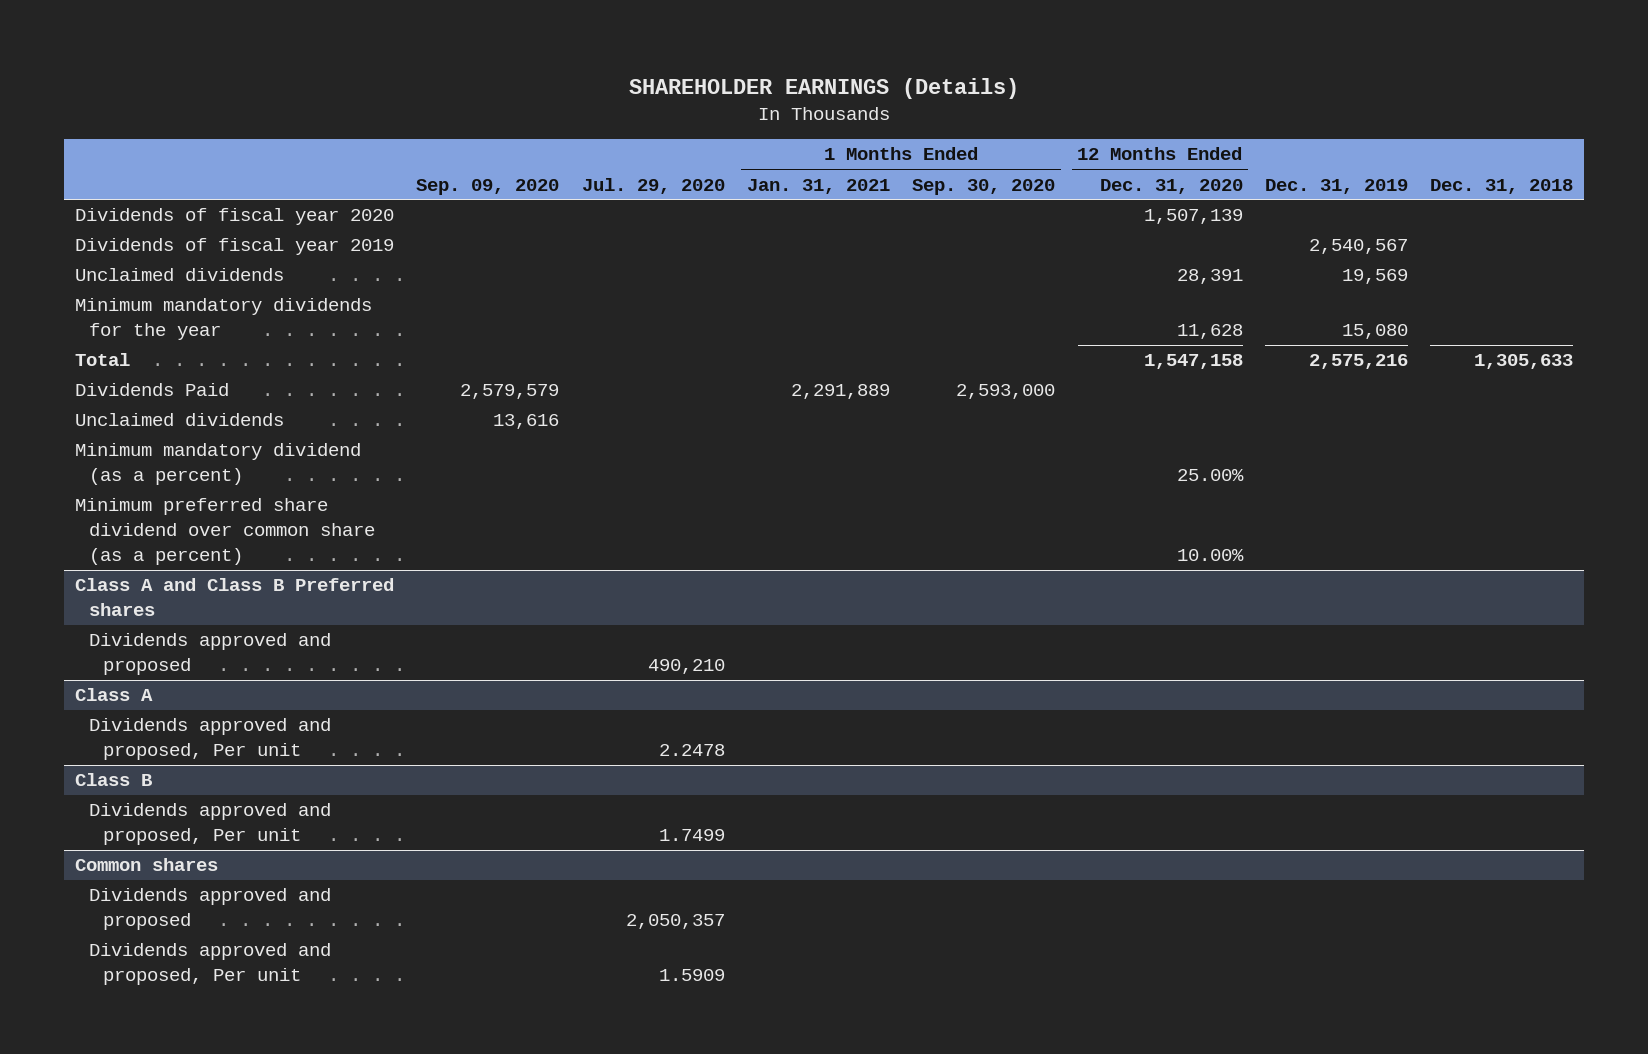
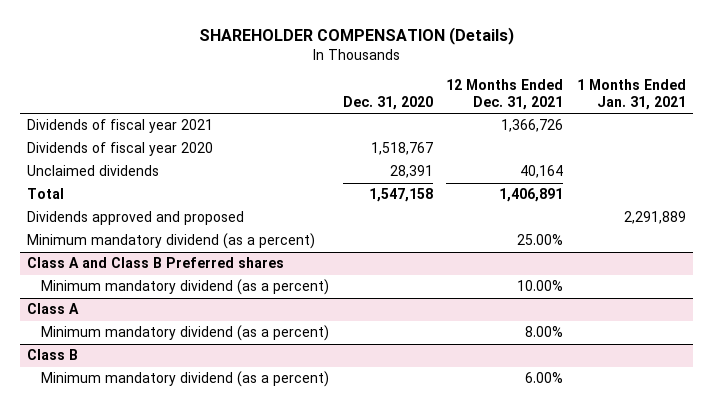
- SHAREHOLDER EARNINGS (Details)
+ SHAREHOLDER COMPENSATION (Details)
- | Sep. 09, 2020 | Jul. 29, 2020 | 1 Months Ended Jan. 31, 2021 | 1 Months Ended Sep. 30, 2020 | 12 Months Ended Dec. 31, 2020 | Dec. 31, 2019 | Dec. 31, 2018
+ | Dec. 31, 2020 | 12 Months Ended Dec. 31, 2021 | 1 Months Ended Jan. 31, 2021
+ Dividends of fiscal year 2021 | | 1,366,726 |
- Dividends of fiscal year 2019 | | | | | | 2,540,567 |
- Minimum mandatory dividends for the year | | | | | 11,628 | 15,080 |
- Dividends Paid | 2,579,579 | | 2,291,889 | 2,593,000 | | |
- Unclaimed dividends | 13,616 | | | | | |
+ Dividends approved and proposed | | | 2,291,889
- Minimum preferred share dividend over common share (as a percent) | | | | | 10.00% | |
@ Class A and Class B Preferred shares
- Dividends approved and proposed | | 490,210 | | | | |
+ Minimum mandatory dividend (as a percent) | | 10.00% |
@ Class A
- Dividends approved and proposed, Per unit | | 2.2478 | | | | |
+ Minimum mandatory dividend (as a percent) | | 8.00% |
@ Class B
- Dividends approved and proposed, Per unit | | 1.7499 | | | | |
- Common shares
- Dividends approved and proposed | | 2,050,357 | | | | |
- Dividends approved and proposed, Per unit | | 1.5909 | | | | |
@ Class B
+ Minimum mandatory dividend (as a percent) | | 6.00% |

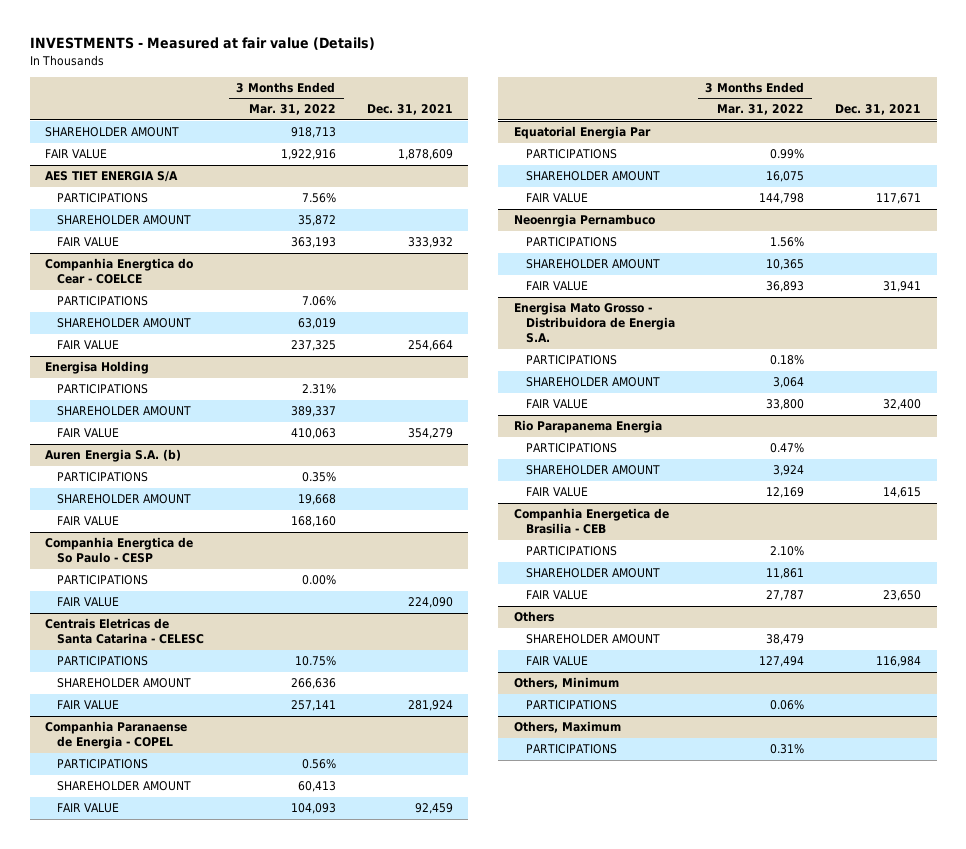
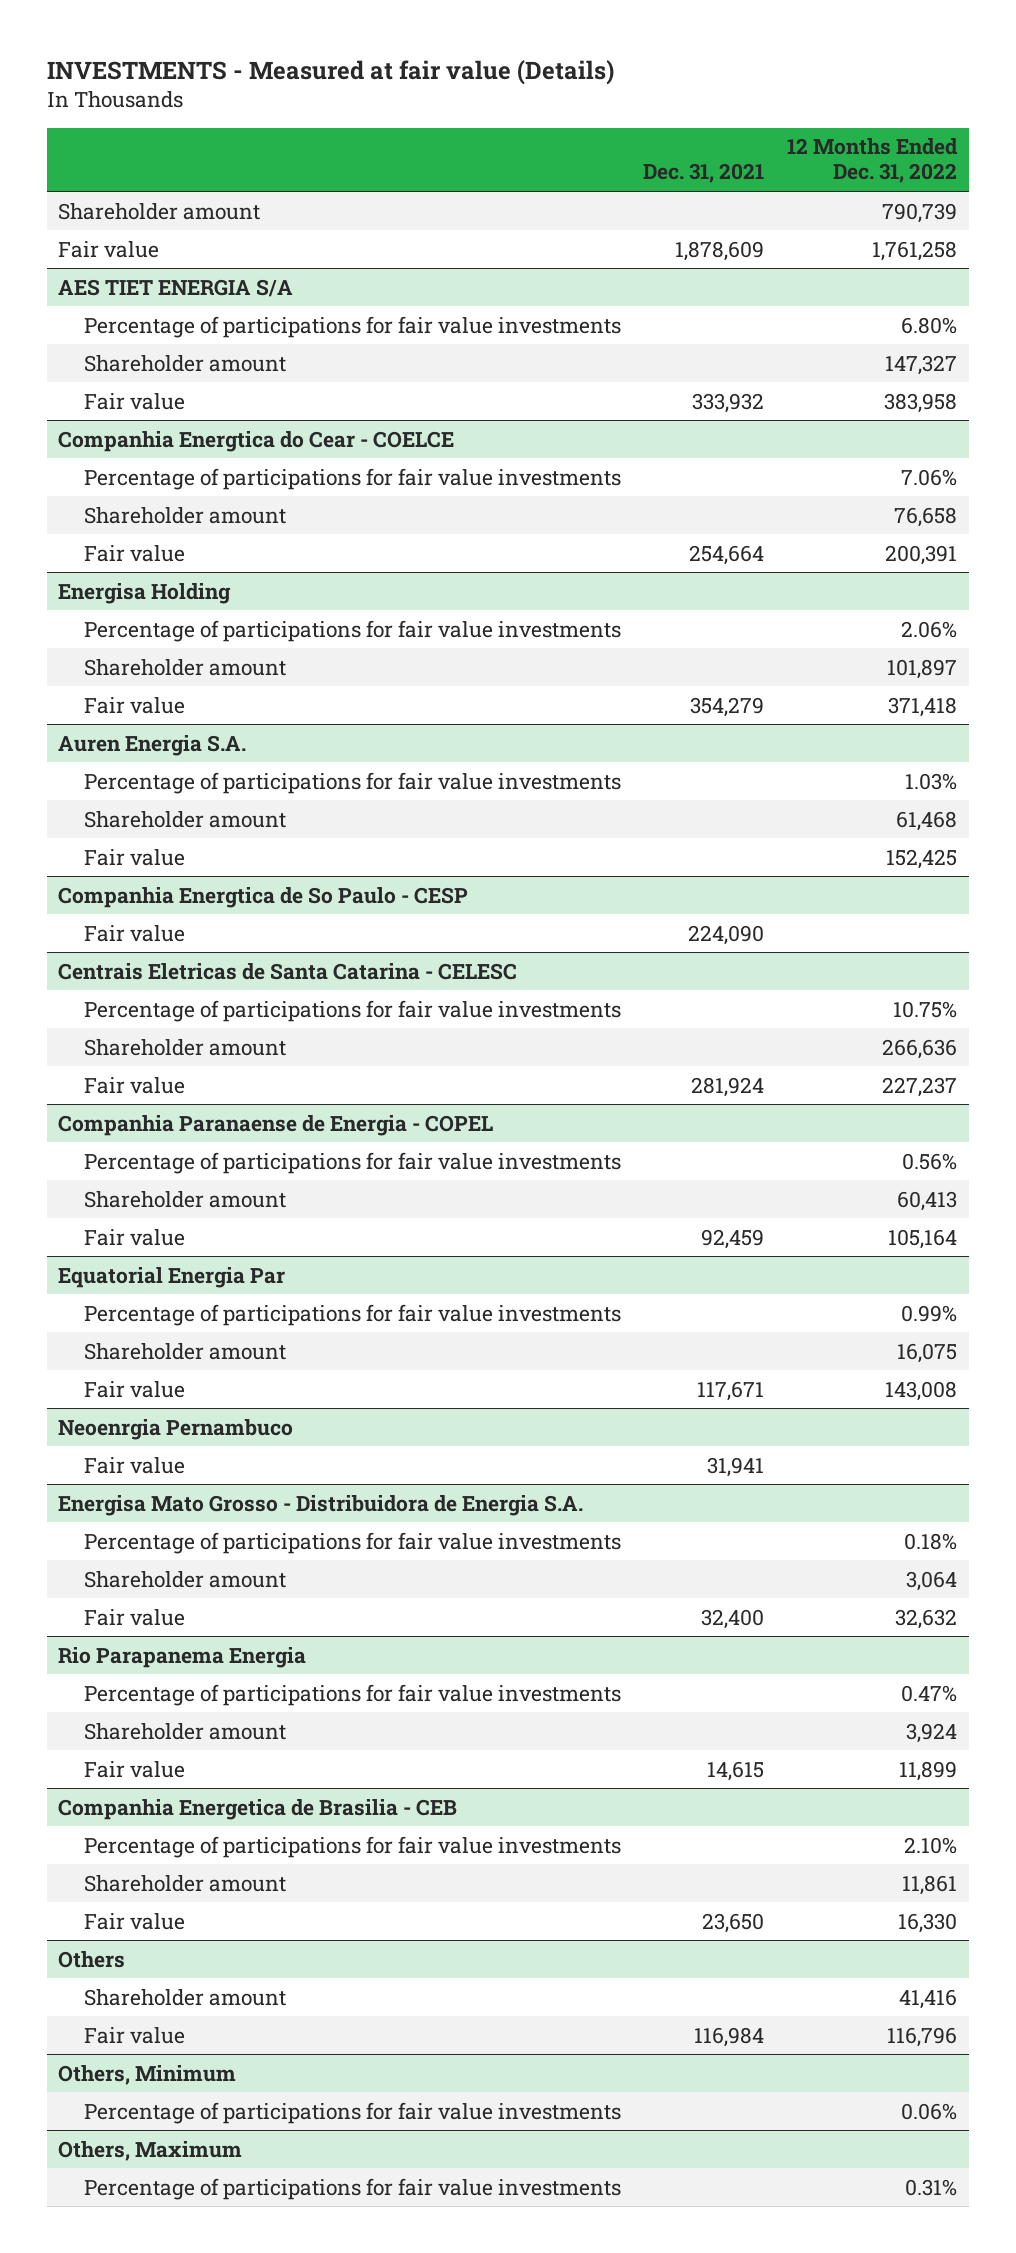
- | 3 Months Ended Mar. 31, 2022 | Dec. 31, 2021
+ | Dec. 31, 2021 | 12 Months Ended Dec. 31, 2022
- SHAREHOLDER AMOUNT | 918,713 |
- FAIR VALUE | 1,922,916 | 1,878,609
+ Shareholder amount | | 790,739
+ Fair value | 1,878,609 | 1,761,258
@ AES TIET ENERGIA S/A
- PARTICIPATIONS | 7.56% |
- SHAREHOLDER AMOUNT | 35,872 |
- FAIR VALUE | 363,193 | 333,932
+ Percentage of participations for fair value investments | | 6.80%
+ Shareholder amount | | 147,327
+ Fair value | 333,932 | 383,958
@ Companhia Energtica do Cear - COELCE
- PARTICIPATIONS | 7.06% |
- SHAREHOLDER AMOUNT | 63,019 |
- FAIR VALUE | 237,325 | 254,664
+ Percentage of participations for fair value investments | | 7.06%
+ Shareholder amount | | 76,658
+ Fair value | 254,664 | 200,391
@ Energisa Holding
- PARTICIPATIONS | 2.31% |
- SHAREHOLDER AMOUNT | 389,337 |
- FAIR VALUE | 410,063 | 354,279
- Auren Energia S.A. (b)
- PARTICIPATIONS | 0.35% |
- SHAREHOLDER AMOUNT | 19,668 |
- FAIR VALUE | 168,160 |
@ Energisa Holding
+ Percentage of participations for fair value investments | | 2.06%
+ Shareholder amount | | 101,897
+ Fair value | 354,279 | 371,418
+ Auren Energia S.A.
+ Percentage of participations for fair value investments | | 1.03%
+ Shareholder amount | | 61,468
+ Fair value | | 152,425
@ Companhia Energtica de So Paulo - CESP
- PARTICIPATIONS | 0.00% |
- FAIR VALUE | | 224,090
+ Fair value | 224,090 |
@ Centrais Eletricas de Santa Catarina - CELESC
- PARTICIPATIONS | 10.75% |
- SHAREHOLDER AMOUNT | 266,636 |
- FAIR VALUE | 257,141 | 281,924
+ Percentage of participations for fair value investments | | 10.75%
+ Shareholder amount | | 266,636
+ Fair value | 281,924 | 227,237
@ Companhia Paranaense de Energia - COPEL
- PARTICIPATIONS | 0.56% |
- SHAREHOLDER AMOUNT | 60,413 |
- FAIR VALUE | 104,093 | 92,459
+ Percentage of participations for fair value investments | | 0.56%
+ Shareholder amount | | 60,413
+ Fair value | 92,459 | 105,164
@ Equatorial Energia Par
- PARTICIPATIONS | 0.99% |
- SHAREHOLDER AMOUNT | 16,075 |
- FAIR VALUE | 144,798 | 117,671
+ Percentage of participations for fair value investments | | 0.99%
+ Shareholder amount | | 16,075
+ Fair value | 117,671 | 143,008
@ Neoenrgia Pernambuco
- PARTICIPATIONS | 1.56% |
- SHAREHOLDER AMOUNT | 10,365 |
- FAIR VALUE | 36,893 | 31,941
+ Fair value | 31,941 |
@ Energisa Mato Grosso - Distribuidora de Energia S.A.
- PARTICIPATIONS | 0.18% |
- SHAREHOLDER AMOUNT | 3,064 |
- FAIR VALUE | 33,800 | 32,400
+ Percentage of participations for fair value investments | | 0.18%
+ Shareholder amount | | 3,064
+ Fair value | 32,400 | 32,632
@ Rio Parapanema Energia
- PARTICIPATIONS | 0.47% |
- SHAREHOLDER AMOUNT | 3,924 |
- FAIR VALUE | 12,169 | 14,615
+ Percentage of participations for fair value investments | | 0.47%
+ Shareholder amount | | 3,924
+ Fair value | 14,615 | 11,899
@ Companhia Energetica de Brasilia - CEB
- PARTICIPATIONS | 2.10% |
- SHAREHOLDER AMOUNT | 11,861 |
- FAIR VALUE | 27,787 | 23,650
+ Percentage of participations for fair value investments | | 2.10%
+ Shareholder amount | | 11,861
+ Fair value | 23,650 | 16,330
@ Others
- SHAREHOLDER AMOUNT | 38,479 |
- FAIR VALUE | 127,494 | 116,984
+ Shareholder amount | | 41,416
+ Fair value | 116,984 | 116,796
@ Others, Minimum
- PARTICIPATIONS | 0.06% |
+ Percentage of participations for fair value investments | | 0.06%
@ Others, Maximum
- PARTICIPATIONS | 0.31% |
+ Percentage of participations for fair value investments | | 0.31%

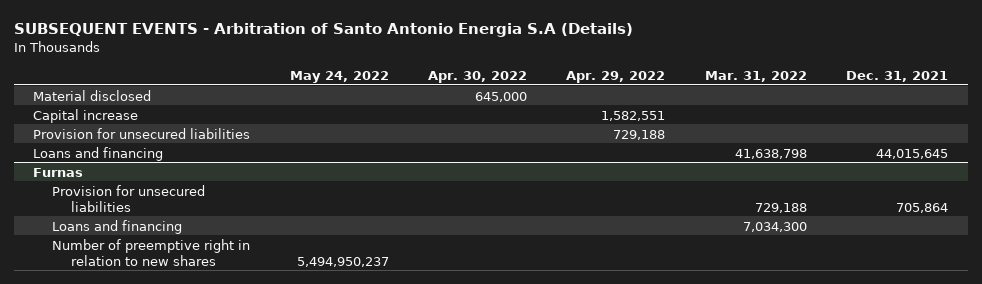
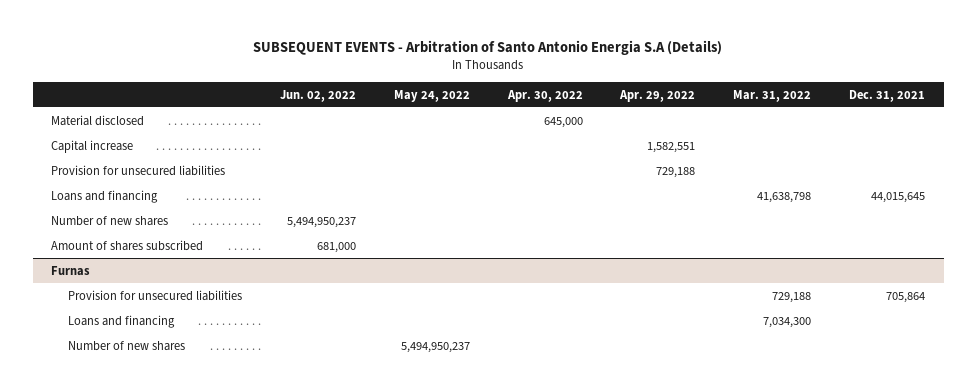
- | May 24, 2022 | Apr. 30, 2022 | Apr. 29, 2022 | Mar. 31, 2022 | Dec. 31, 2021
+ | Jun. 02, 2022 | May 24, 2022 | Apr. 30, 2022 | Apr. 29, 2022 | Mar. 31, 2022 | Dec. 31, 2021
+ Number of new shares | 5,494,950,237 | | | | |
+ Amount of shares subscribed | 681,000 | | | | |
@ Furnas
- Number of preemptive right in relation to new shares | 5,494,950,237 | | | |
+ Number of new shares | | 5,494,950,237 | | | |

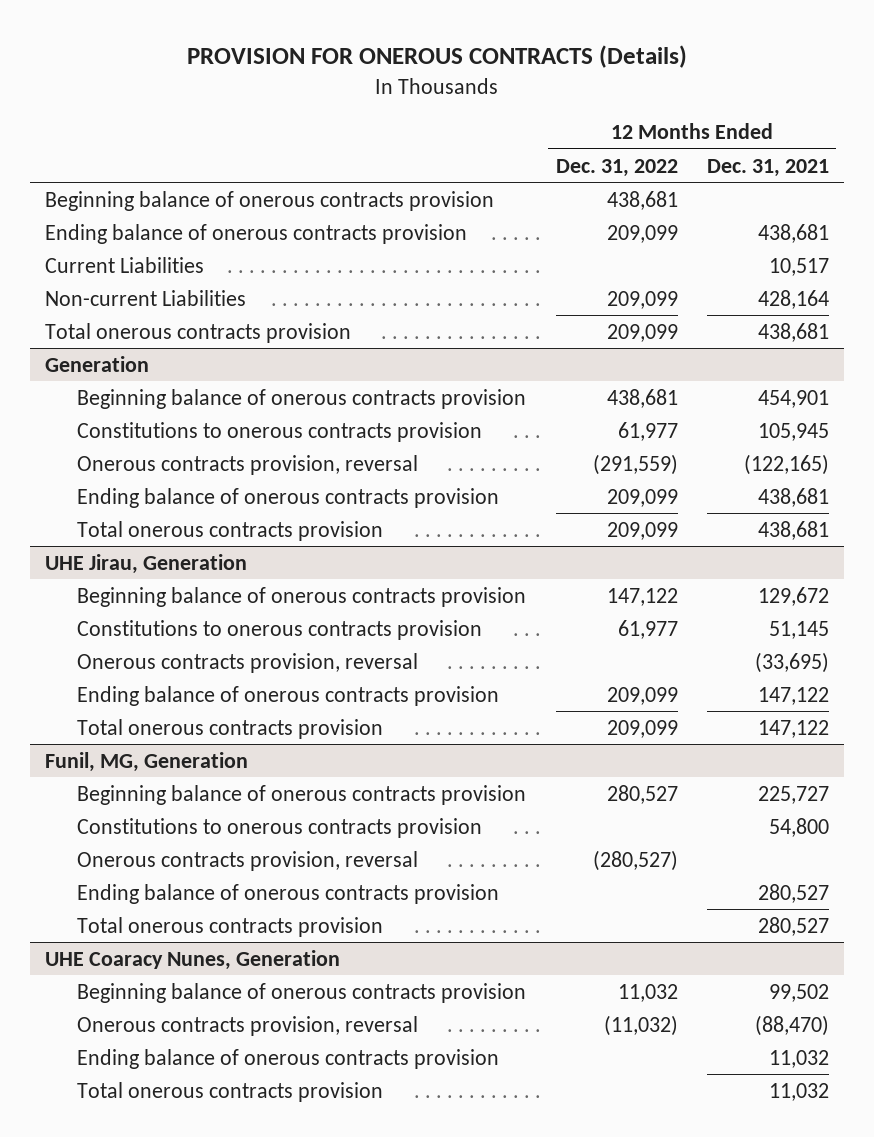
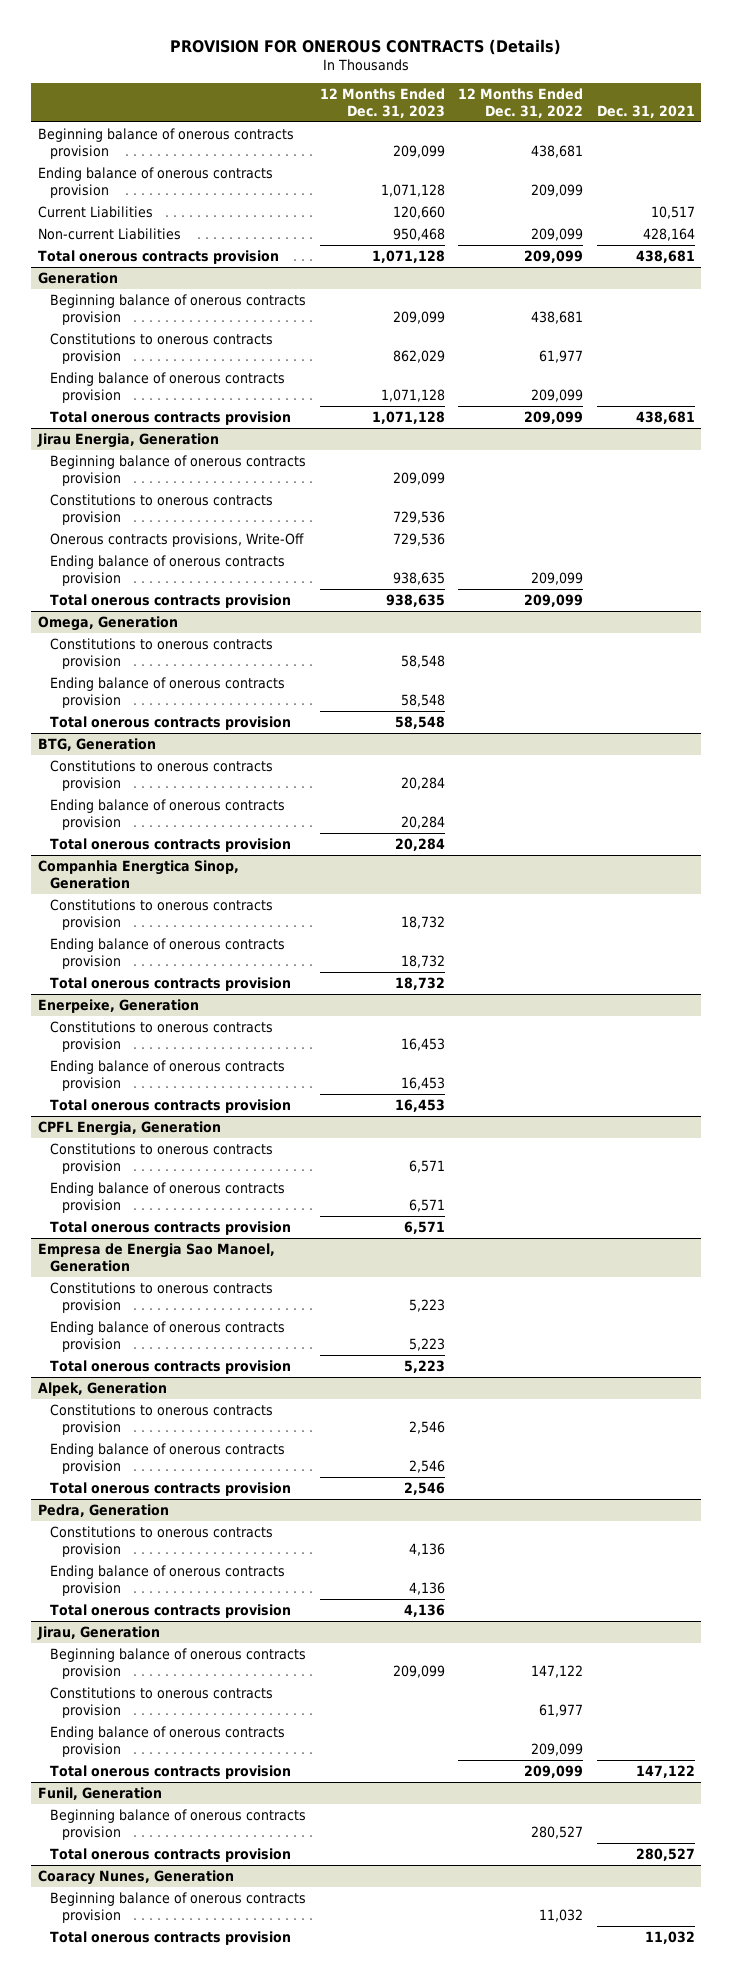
- | 12 Months Ended Dec. 31, 2022 | 12 Months Ended Dec. 31, 2021
+ | 12 Months Ended Dec. 31, 2023 | 12 Months Ended Dec. 31, 2022 | Dec. 31, 2021
@ Generation
- Onerous contracts provision, reversal | (291,559) | (122,165)
- UHE Jirau, Generation
+ Jirau Energia, Generation
+ Beginning balance of onerous contracts provision | 209,099 | |
+ Constitutions to onerous contracts provision | 729,536 | |
+ Onerous contracts provisions, Write-Off | 729,536 | |
+ Ending balance of onerous contracts provision | 938,635 | 209,099 |
+ Total onerous contracts provision | 938,635 | 209,099 |
+ Omega, Generation
+ Constitutions to onerous contracts provision | 58,548 | |
+ Ending balance of onerous contracts provision | 58,548 | |
+ Total onerous contracts provision | 58,548 | |
+ BTG, Generation
+ Constitutions to onerous contracts provision | 20,284 | |
+ Ending balance of onerous contracts provision | 20,284 | |
+ Total onerous contracts provision | 20,284 | |
+ Companhia Energtica Sinop, Generation
+ Constitutions to onerous contracts provision | 18,732 | |
+ Ending balance of onerous contracts provision | 18,732 | |
+ Total onerous contracts provision | 18,732 | |
+ Enerpeixe, Generation
+ Constitutions to onerous contracts provision | 16,453 | |
+ Ending balance of onerous contracts provision | 16,453 | |
+ Total onerous contracts provision | 16,453 | |
+ CPFL Energia, Generation
+ Constitutions to onerous contracts provision | 6,571 | |
+ Ending balance of onerous contracts provision | 6,571 | |
+ Total onerous contracts provision | 6,571 | |
+ Empresa de Energia Sao Manoel, Generation
+ Constitutions to onerous contracts provision | 5,223 | |
+ Ending balance of onerous contracts provision | 5,223 | |
+ Total onerous contracts provision | 5,223 | |
+ Alpek, Generation
+ Constitutions to onerous contracts provision | 2,546 | |
+ Ending balance of onerous contracts provision | 2,546 | |
+ Total onerous contracts provision | 2,546 | |
+ Pedra, Generation
+ Constitutions to onerous contracts provision | 4,136 | |
+ Ending balance of onerous contracts provision | 4,136 | |
+ Total onerous contracts provision | 4,136 | |
+ Jirau, Generation
- Onerous contracts provision, reversal | | (33,695)
- Funil, MG, Generation
+ Funil, Generation
- Constitutions to onerous contracts provision | | 54,800
- Onerous contracts provision, reversal | (280,527) |
- Ending balance of onerous contracts provision | | 280,527
- UHE Coaracy Nunes, Generation
+ Coaracy Nunes, Generation
- Onerous contracts provision, reversal | (11,032) | (88,470)
- Ending balance of onerous contracts provision | | 11,032

